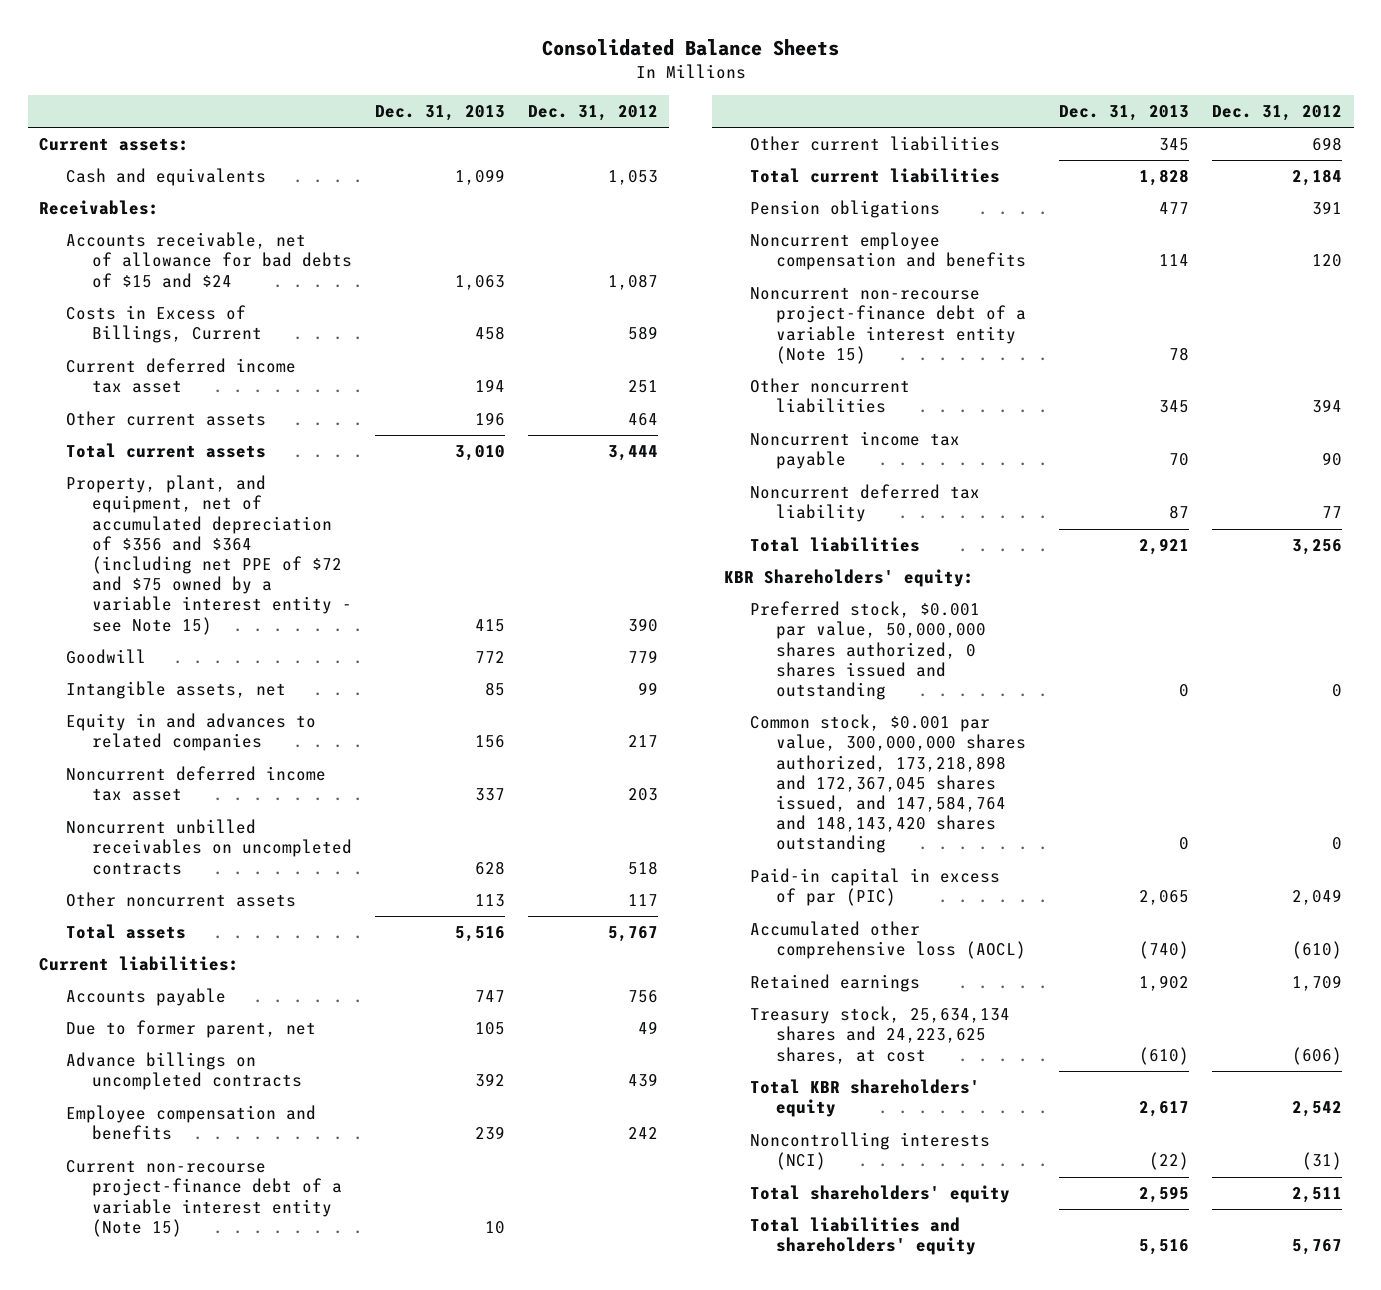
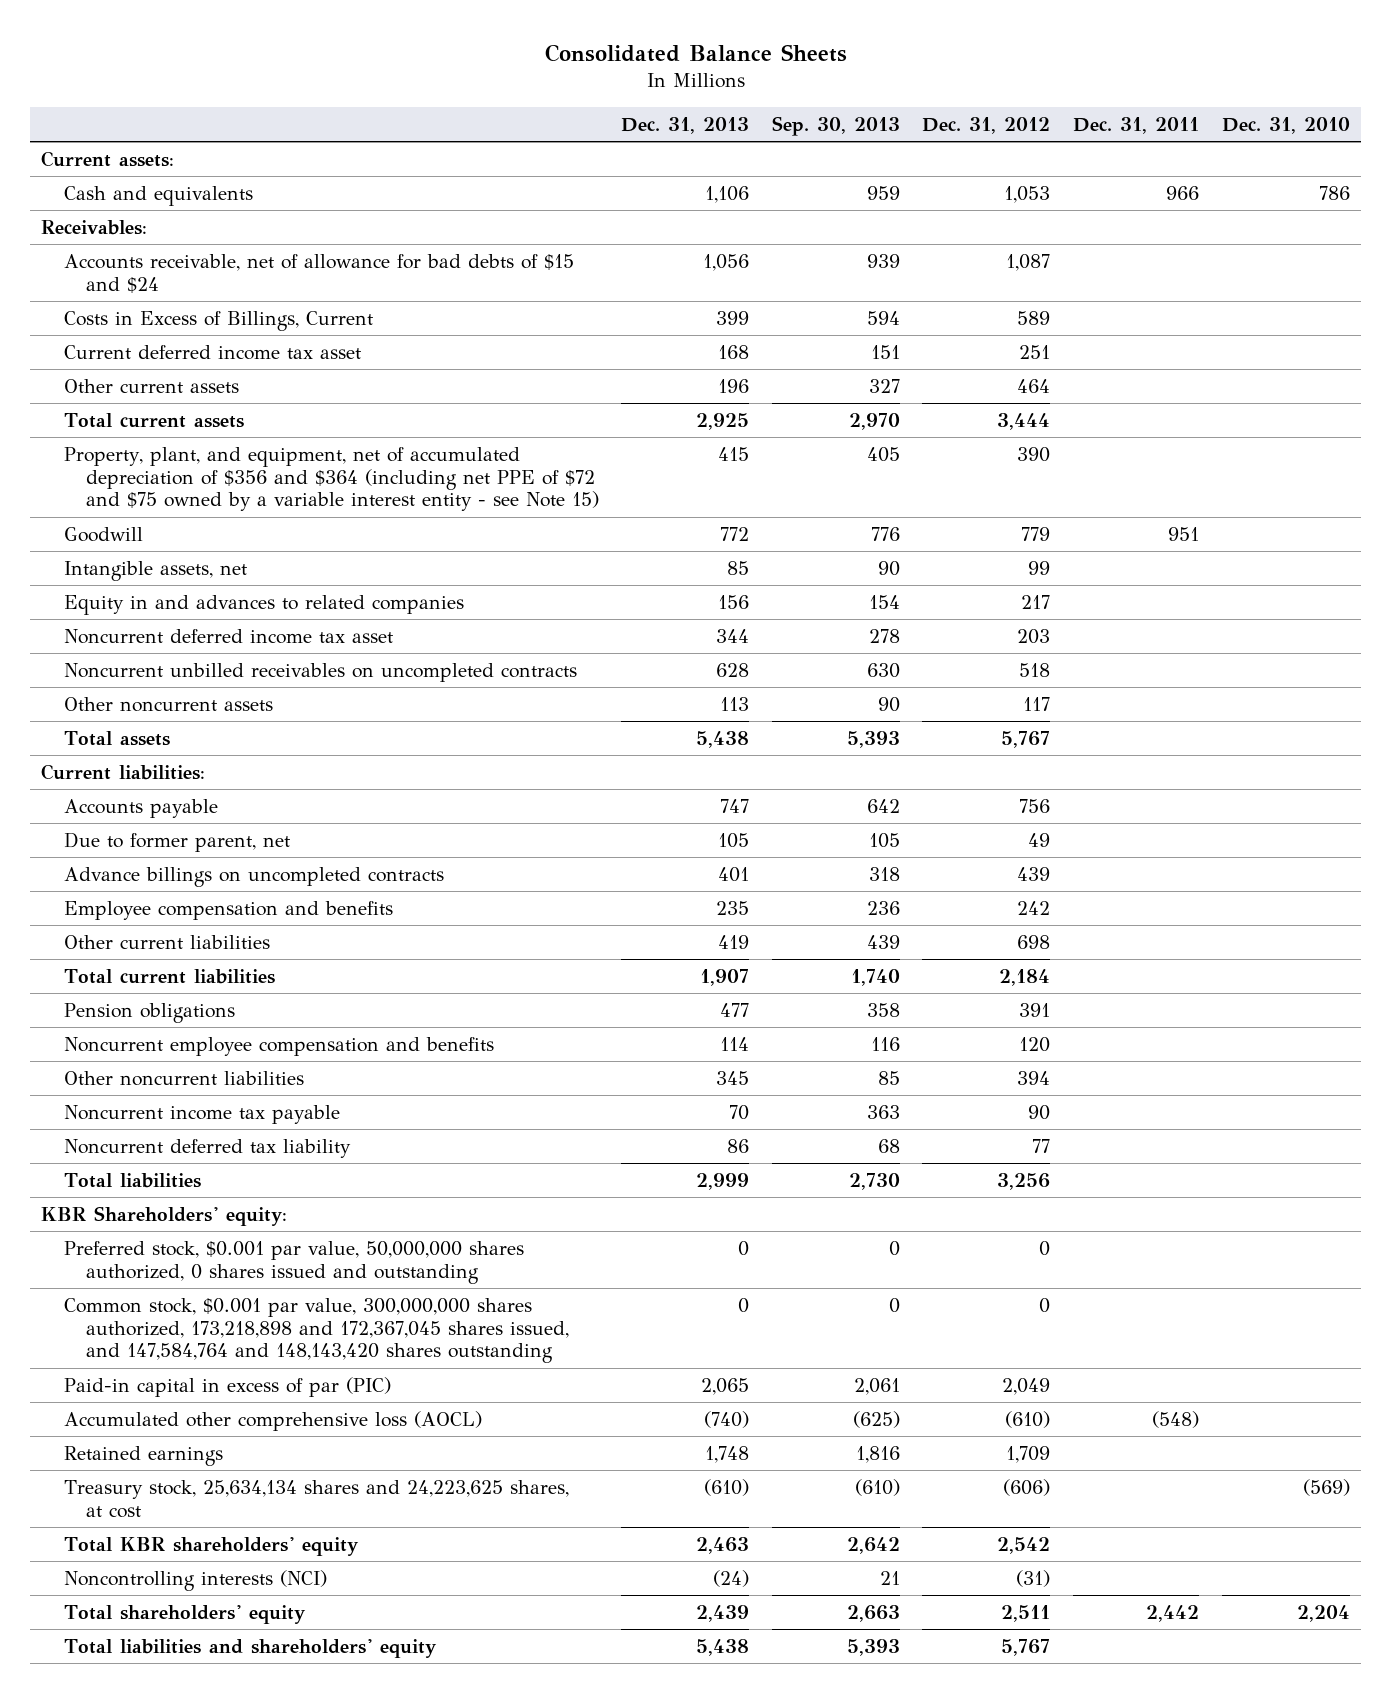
- | Dec. 31, 2013 | Dec. 31, 2012
+ | Dec. 31, 2013 | Sep. 30, 2013 | Dec. 31, 2012 | Dec. 31, 2011 | Dec. 31, 2010
- Cash and equivalents | 1,099 | 1,053
+ Cash and equivalents | 1,106 | 959 | 1,053 | 966 | 786
- Accounts receivable, net of allowance for bad debts of $15 and $24 | 1,063 | 1,087
- Costs in Excess of Billings, Current | 458 | 589
- Current deferred income tax asset | 194 | 251
+ Accounts receivable, net of allowance for bad debts of $15 and $24 | 1,056 | 939 | 1,087 | |
+ Costs in Excess of Billings, Current | 399 | 594 | 589 | |
+ Current deferred income tax asset | 168 | 151 | 251 | |
- Total current assets | 3,010 | 3,444
+ Total current assets | 2,925 | 2,970 | 3,444 | |
- Noncurrent deferred income tax asset | 337 | 203
+ Noncurrent deferred income tax asset | 344 | 278 | 203 | |
- Total assets | 5,516 | 5,767
+ Total assets | 5,438 | 5,393 | 5,767 | |
- Advance billings on uncompleted contracts | 392 | 439
- Employee compensation and benefits | 239 | 242
- Current non-recourse project-finance debt of a variable interest entity (Note 15) | 10 |
- Other current liabilities | 345 | 698
- Total current liabilities | 1,828 | 2,184
+ Advance billings on uncompleted contracts | 401 | 318 | 439 | |
+ Employee compensation and benefits | 235 | 236 | 242 | |
+ Other current liabilities | 419 | 439 | 698 | |
+ Total current liabilities | 1,907 | 1,740 | 2,184 | |
- Noncurrent non-recourse project-finance debt of a variable interest entity (Note 15) | 78 |
- Noncurrent deferred tax liability | 87 | 77
- Total liabilities | 2,921 | 3,256
+ Noncurrent deferred tax liability | 86 | 68 | 77 | |
+ Total liabilities | 2,999 | 2,730 | 3,256 | |
- Retained earnings | 1,902 | 1,709
+ Retained earnings | 1,748 | 1,816 | 1,709 | |
- Total KBR shareholders' equity | 2,617 | 2,542
- Noncontrolling interests (NCI) | (22) | (31)
- Total shareholders' equity | 2,595 | 2,511
- Total liabilities and shareholders' equity | 5,516 | 5,767
+ Total KBR shareholders' equity | 2,463 | 2,642 | 2,542 | |
+ Noncontrolling interests (NCI) | (24) | 21 | (31) | |
+ Total shareholders' equity | 2,439 | 2,663 | 2,511 | 2,442 | 2,204
+ Total liabilities and shareholders' equity | 5,438 | 5,393 | 5,767 | |

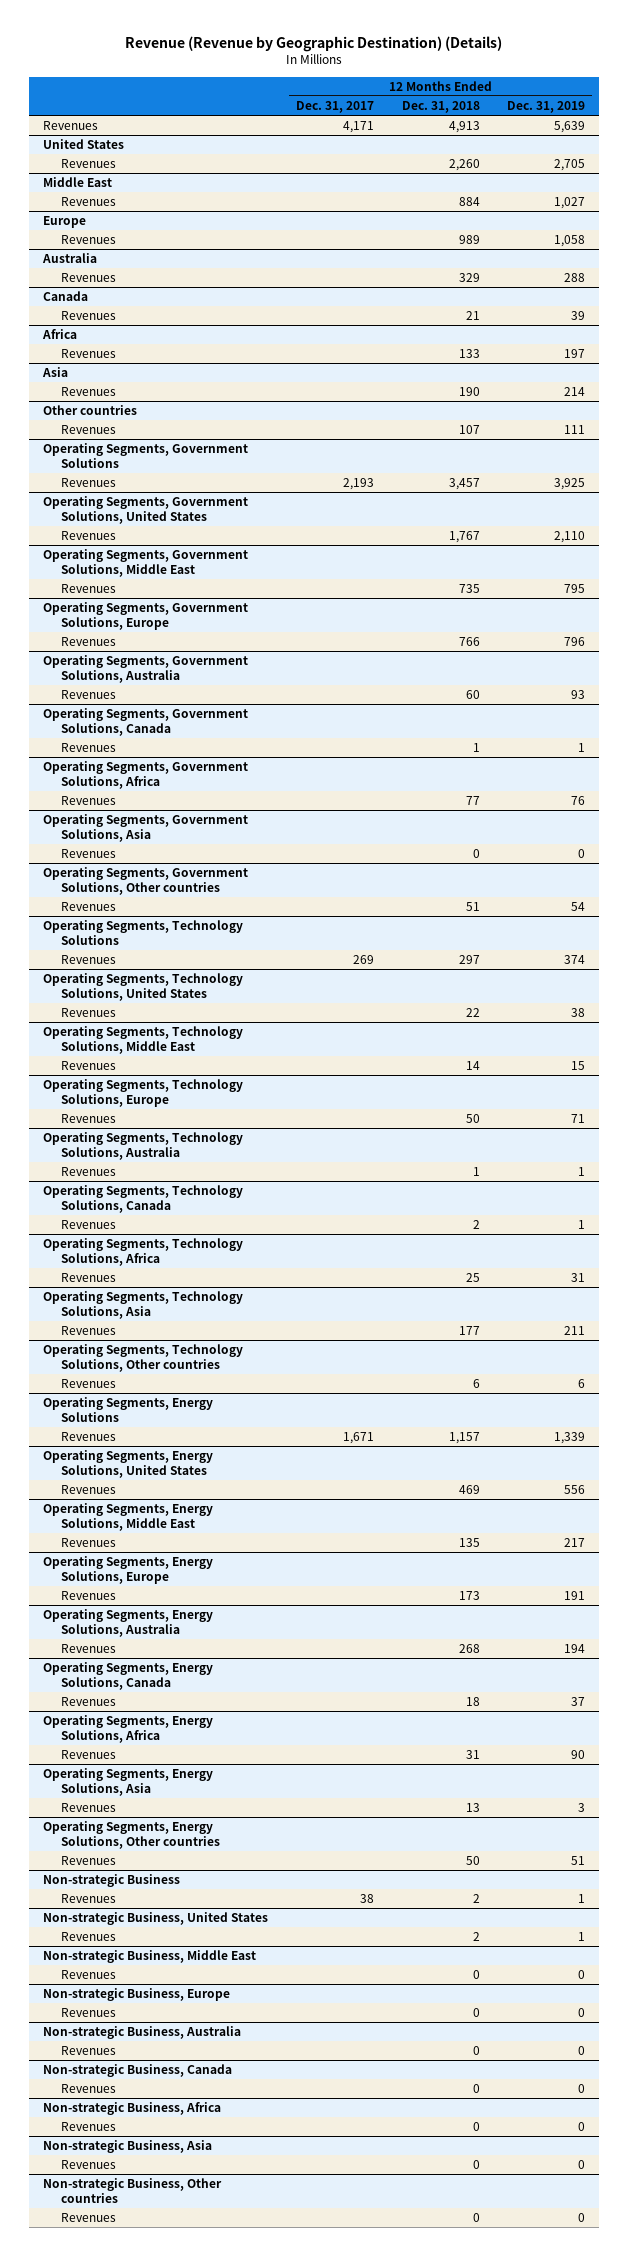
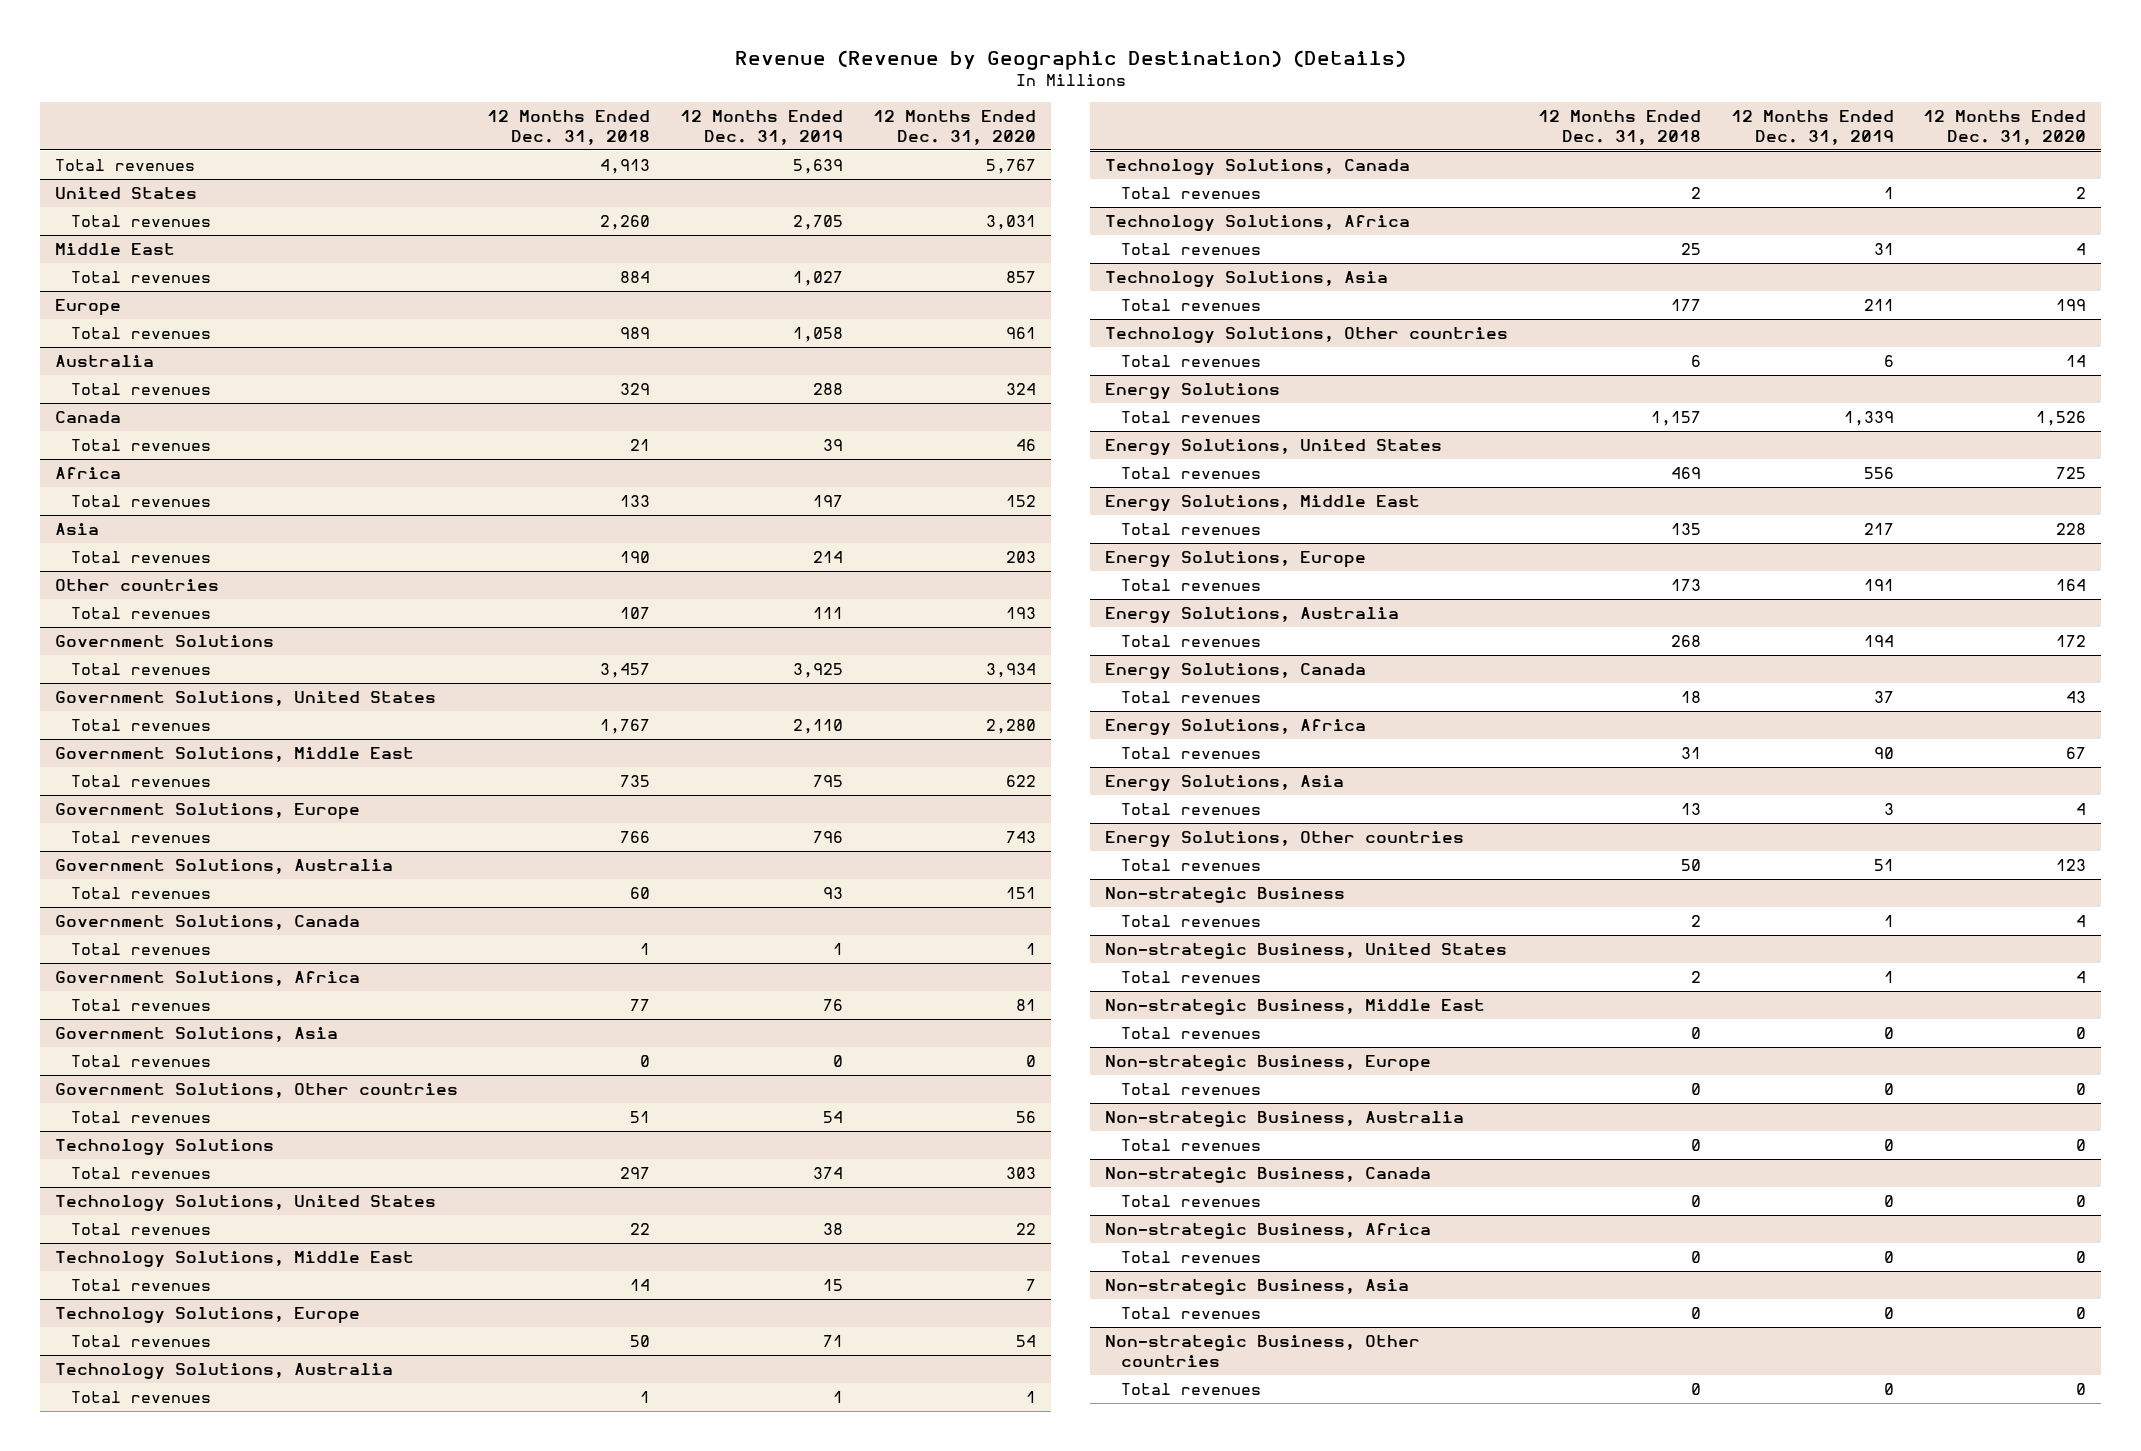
- | 12 Months Ended Dec. 31, 2017 | 12 Months Ended Dec. 31, 2018 | 12 Months Ended Dec. 31, 2019
+ | 12 Months Ended Dec. 31, 2018 | 12 Months Ended Dec. 31, 2019 | 12 Months Ended Dec. 31, 2020
- Revenues | 4,171 | 4,913 | 5,639
+ Total revenues | 4,913 | 5,639 | 5,767
@ United States
- Revenues | | 2,260 | 2,705
+ Total revenues | 2,260 | 2,705 | 3,031
@ Middle East
- Revenues | | 884 | 1,027
+ Total revenues | 884 | 1,027 | 857
@ Europe
- Revenues | | 989 | 1,058
+ Total revenues | 989 | 1,058 | 961
@ Australia
- Revenues | | 329 | 288
+ Total revenues | 329 | 288 | 324
@ Canada
- Revenues | | 21 | 39
+ Total revenues | 21 | 39 | 46
@ Africa
- Revenues | | 133 | 197
+ Total revenues | 133 | 197 | 152
@ Asia
- Revenues | | 190 | 214
+ Total revenues | 190 | 214 | 203
@ Other countries
- Revenues | | 107 | 111
- Operating Segments, Government Solutions
- Revenues | 2,193 | 3,457 | 3,925
- Operating Segments, Government Solutions, United States
- Revenues | | 1,767 | 2,110
- Operating Segments, Government Solutions, Middle East
- Revenues | | 735 | 795
- Operating Segments, Government Solutions, Europe
- Revenues | | 766 | 796
- Operating Segments, Government Solutions, Australia
- Revenues | | 60 | 93
- Operating Segments, Government Solutions, Canada
- Revenues | | 1 | 1
- Operating Segments, Government Solutions, Africa
- Revenues | | 77 | 76
- Operating Segments, Government Solutions, Asia
- Revenues | | 0 | 0
- Operating Segments, Government Solutions, Other countries
- Revenues | | 51 | 54
- Operating Segments, Technology Solutions
- Revenues | 269 | 297 | 374
- Operating Segments, Technology Solutions, United States
- Revenues | | 22 | 38
- Operating Segments, Technology Solutions, Middle East
- Revenues | | 14 | 15
- Operating Segments, Technology Solutions, Europe
- Revenues | | 50 | 71
- Operating Segments, Technology Solutions, Australia
- Revenues | | 1 | 1
- Operating Segments, Technology Solutions, Canada
- Revenues | | 2 | 1
- Operating Segments, Technology Solutions, Africa
- Revenues | | 25 | 31
- Operating Segments, Technology Solutions, Asia
- Revenues | | 177 | 211
- Operating Segments, Technology Solutions, Other countries
- Revenues | | 6 | 6
- Operating Segments, Energy Solutions
- Revenues | 1,671 | 1,157 | 1,339
- Operating Segments, Energy Solutions, United States
- Revenues | | 469 | 556
- Operating Segments, Energy Solutions, Middle East
- Revenues | | 135 | 217
- Operating Segments, Energy Solutions, Europe
- Revenues | | 173 | 191
- Operating Segments, Energy Solutions, Australia
- Revenues | | 268 | 194
- Operating Segments, Energy Solutions, Canada
- Revenues | | 18 | 37
- Operating Segments, Energy Solutions, Africa
- Revenues | | 31 | 90
- Operating Segments, Energy Solutions, Asia
- Revenues | | 13 | 3
- Operating Segments, Energy Solutions, Other countries
- Revenues | | 50 | 51
@ Other countries
+ Total revenues | 107 | 111 | 193
+ Government Solutions
+ Total revenues | 3,457 | 3,925 | 3,934
+ Government Solutions, United States
+ Total revenues | 1,767 | 2,110 | 2,280
+ Government Solutions, Middle East
+ Total revenues | 735 | 795 | 622
+ Government Solutions, Europe
+ Total revenues | 766 | 796 | 743
+ Government Solutions, Australia
+ Total revenues | 60 | 93 | 151
+ Government Solutions, Canada
+ Total revenues | 1 | 1 | 1
+ Government Solutions, Africa
+ Total revenues | 77 | 76 | 81
+ Government Solutions, Asia
+ Total revenues | 0 | 0 | 0
+ Government Solutions, Other countries
+ Total revenues | 51 | 54 | 56
+ Technology Solutions
+ Total revenues | 297 | 374 | 303
+ Technology Solutions, United States
+ Total revenues | 22 | 38 | 22
+ Technology Solutions, Middle East
+ Total revenues | 14 | 15 | 7
+ Technology Solutions, Europe
+ Total revenues | 50 | 71 | 54
+ Technology Solutions, Australia
+ Total revenues | 1 | 1 | 1
+ Technology Solutions, Canada
+ Total revenues | 2 | 1 | 2
+ Technology Solutions, Africa
+ Total revenues | 25 | 31 | 4
+ Technology Solutions, Asia
+ Total revenues | 177 | 211 | 199
+ Technology Solutions, Other countries
+ Total revenues | 6 | 6 | 14
+ Energy Solutions
+ Total revenues | 1,157 | 1,339 | 1,526
+ Energy Solutions, United States
+ Total revenues | 469 | 556 | 725
+ Energy Solutions, Middle East
+ Total revenues | 135 | 217 | 228
+ Energy Solutions, Europe
+ Total revenues | 173 | 191 | 164
+ Energy Solutions, Australia
+ Total revenues | 268 | 194 | 172
+ Energy Solutions, Canada
+ Total revenues | 18 | 37 | 43
+ Energy Solutions, Africa
+ Total revenues | 31 | 90 | 67
+ Energy Solutions, Asia
+ Total revenues | 13 | 3 | 4
+ Energy Solutions, Other countries
+ Total revenues | 50 | 51 | 123
@ Non-strategic Business
- Revenues | 38 | 2 | 1
+ Total revenues | 2 | 1 | 4
@ Non-strategic Business, United States
- Revenues | | 2 | 1
+ Total revenues | 2 | 1 | 4
@ Non-strategic Business, Middle East
- Revenues | | 0 | 0
+ Total revenues | 0 | 0 | 0
@ Non-strategic Business, Europe
- Revenues | | 0 | 0
+ Total revenues | 0 | 0 | 0
@ Non-strategic Business, Australia
- Revenues | | 0 | 0
+ Total revenues | 0 | 0 | 0
@ Non-strategic Business, Canada
- Revenues | | 0 | 0
+ Total revenues | 0 | 0 | 0
@ Non-strategic Business, Africa
- Revenues | | 0 | 0
+ Total revenues | 0 | 0 | 0
@ Non-strategic Business, Asia
- Revenues | | 0 | 0
+ Total revenues | 0 | 0 | 0
@ Non-strategic Business, Other countries
- Revenues | | 0 | 0
+ Total revenues | 0 | 0 | 0

